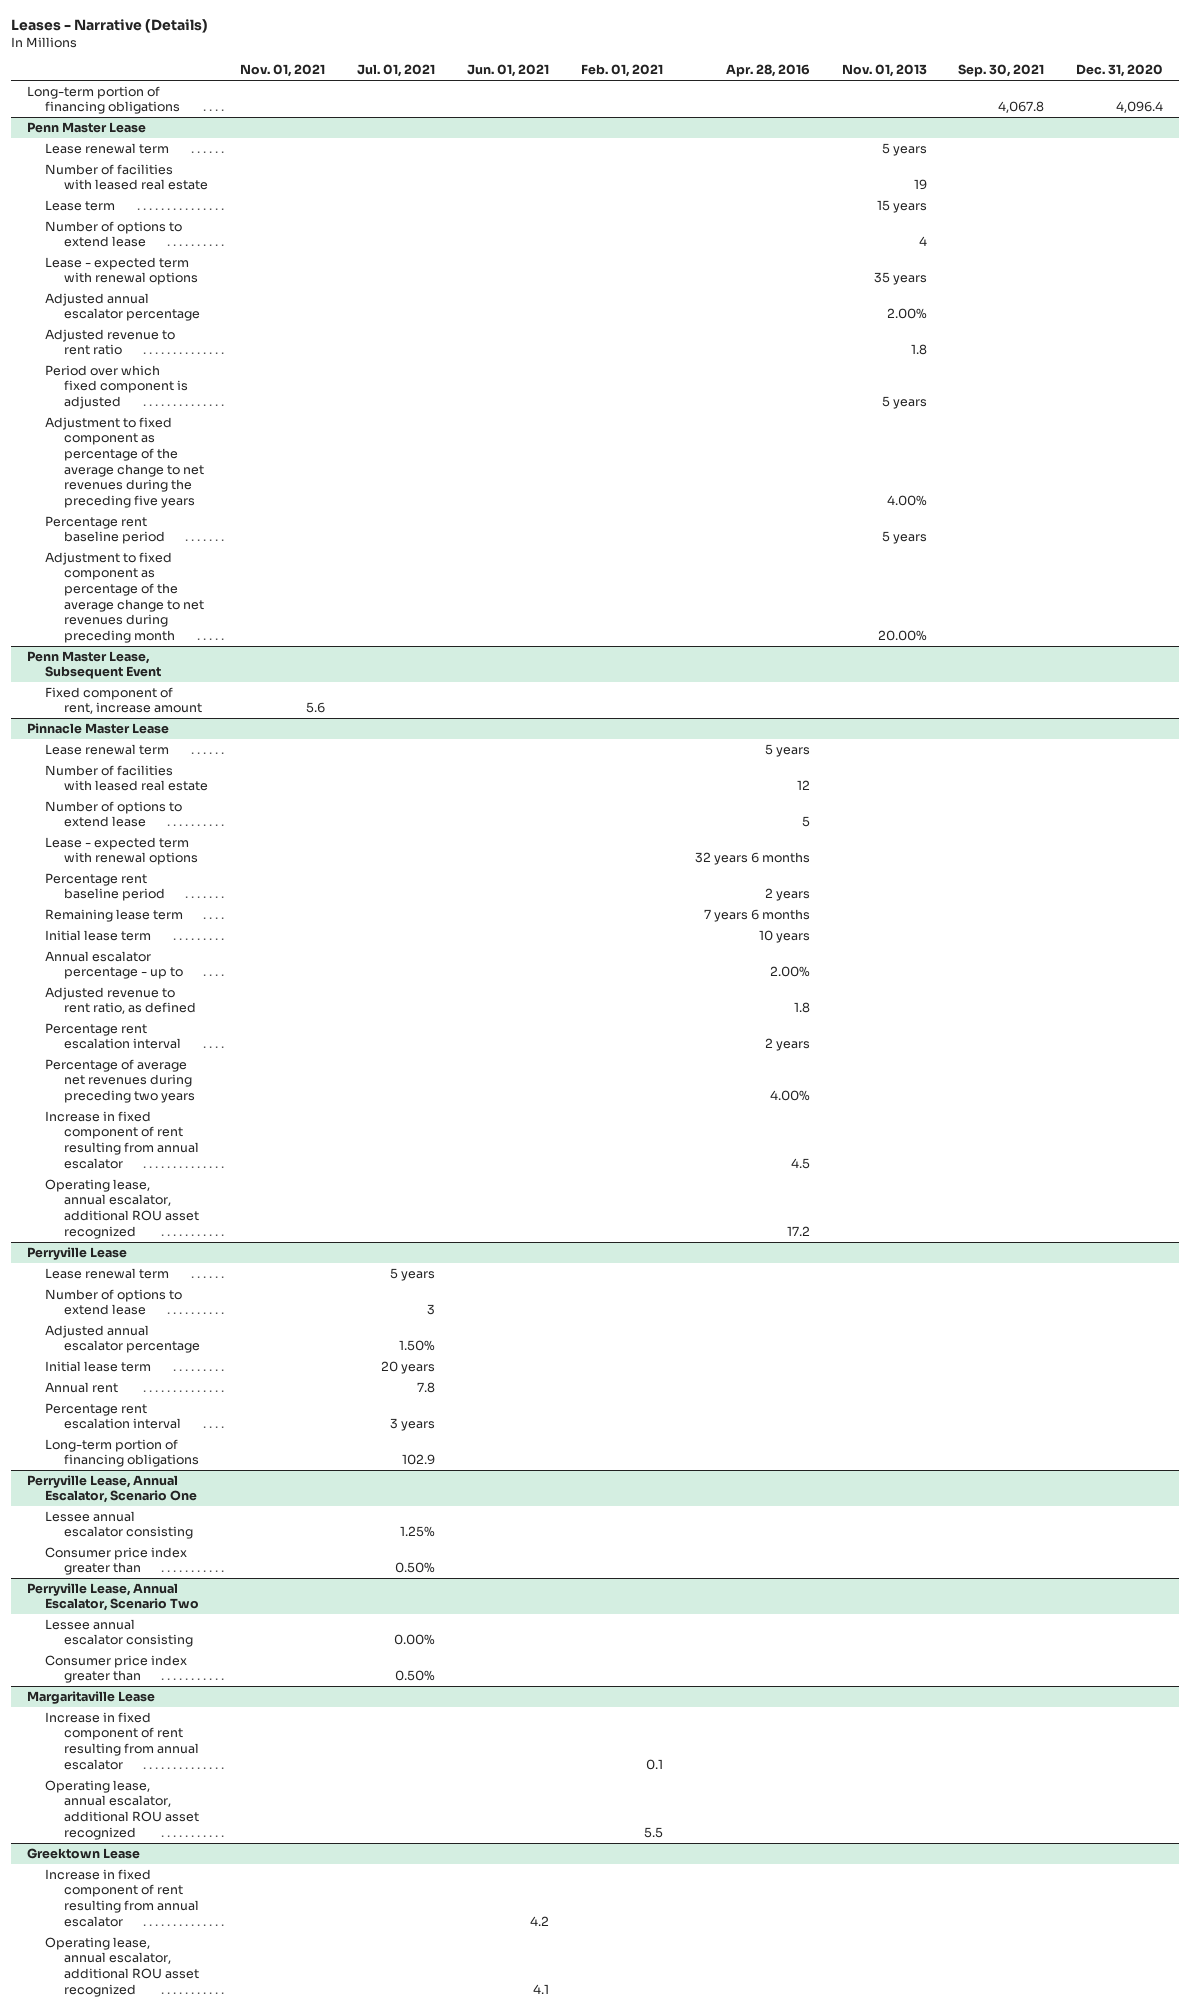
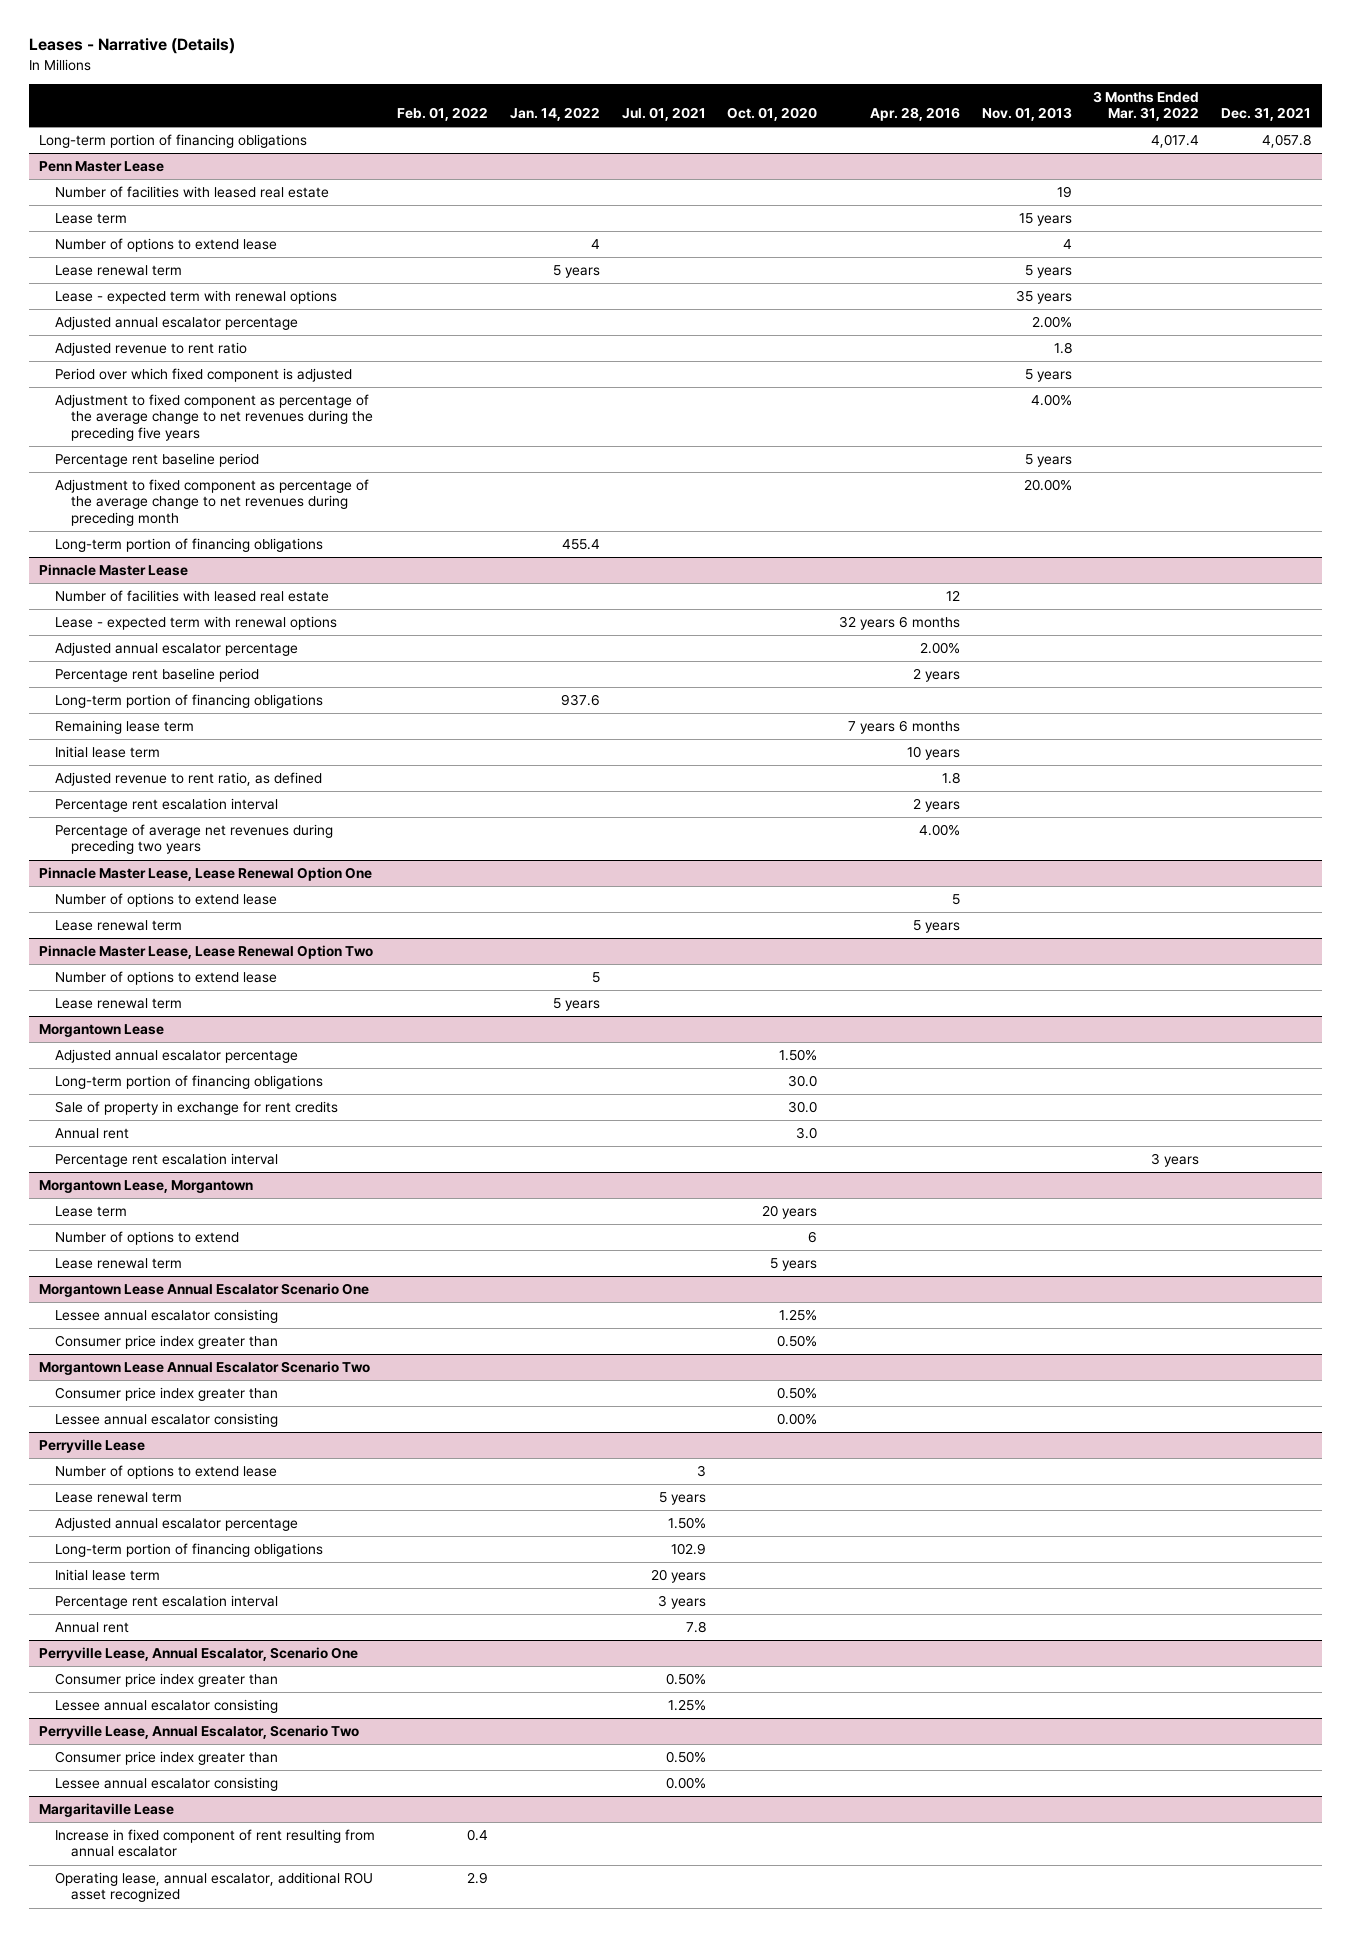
- | Nov. 01, 2021 | Jul. 01, 2021 | Jun. 01, 2021 | Feb. 01, 2021 | Apr. 28, 2016 | Nov. 01, 2013 | Sep. 30, 2021 | Dec. 31, 2020
+ | Feb. 01, 2022 | Jan. 14, 2022 | Jul. 01, 2021 | Oct. 01, 2020 | Apr. 28, 2016 | Nov. 01, 2013 | 3 Months Ended Mar. 31, 2022 | Dec. 31, 2021
@ Penn Master Lease
moved down: Lease renewal term | | 5 years | | | | 5 years | |
- Penn Master Lease, Subsequent Event
- Fixed component of rent, increase amount | 5.6 | | | | | | |
@ Penn Master Lease
+ Long-term portion of financing obligations | | 455.4 | | | | | |
@ Pinnacle Master Lease
- Lease renewal term | | | | | 5 years | | |
- Number of options to extend lease | | | | | 5 | | |
+ Adjusted annual escalator percentage | | | | | 2.00% | | |
+ Long-term portion of financing obligations | | 937.6 | | | | | |
- Annual escalator percentage - up to | | | | | 2.00% | | |
- Increase in fixed component of rent resulting from annual escalator | | | | | 4.5 | | |
- Operating lease, annual escalator, additional ROU asset recognized | | | | | 17.2 | | |
+ Pinnacle Master Lease, Lease Renewal Option One
+ Number of options to extend lease | | | | | 5 | | |
+ Lease renewal term | | | | | 5 years | | |
+ Pinnacle Master Lease, Lease Renewal Option Two
+ Number of options to extend lease | | 5 | | | | | |
+ Lease renewal term | | 5 years | | | | | |
+ Morgantown Lease
+ Adjusted annual escalator percentage | | | | 1.50% | | | |
+ Long-term portion of financing obligations | | | | 30.0 | | | |
+ Sale of property in exchange for rent credits | | | | 30.0 | | | |
+ Annual rent | | | | 3.0 | | | |
+ Percentage rent escalation interval | | | | | | | 3 years |
+ Morgantown Lease, Morgantown
+ Lease term | | | | 20 years | | | |
+ Number of options to extend | | | | 6 | | | |
+ Lease renewal term | | | | 5 years | | | |
+ Morgantown Lease Annual Escalator Scenario One
+ Lessee annual escalator consisting | | | | 1.25% | | | |
+ Consumer price index greater than | | | | 0.50% | | | |
+ Morgantown Lease Annual Escalator Scenario Two
+ Consumer price index greater than | | | | 0.50% | | | |
+ Lessee annual escalator consisting | | | | 0.00% | | | |
@ Perryville Lease
moved down: Lease renewal term | | | 5 years | | | | |
moved up: Long-term portion of financing obligations | | | 102.9 | | | | |
moved down: Annual rent | | | 7.8 | | | | |
@ Perryville Lease, Annual Escalator, Scenario One
moved down: Lessee annual escalator consisting | | | 1.25% | | | | |
@ Perryville Lease, Annual Escalator, Scenario Two
moved down: Lessee annual escalator consisting | | | 0.00% | | | | |
- Greektown Lease
- Increase in fixed component of rent resulting from annual escalator | | | 4.2 | | | | |
- Operating lease, annual escalator, additional ROU asset recognized | | | 4.1 | | | | |

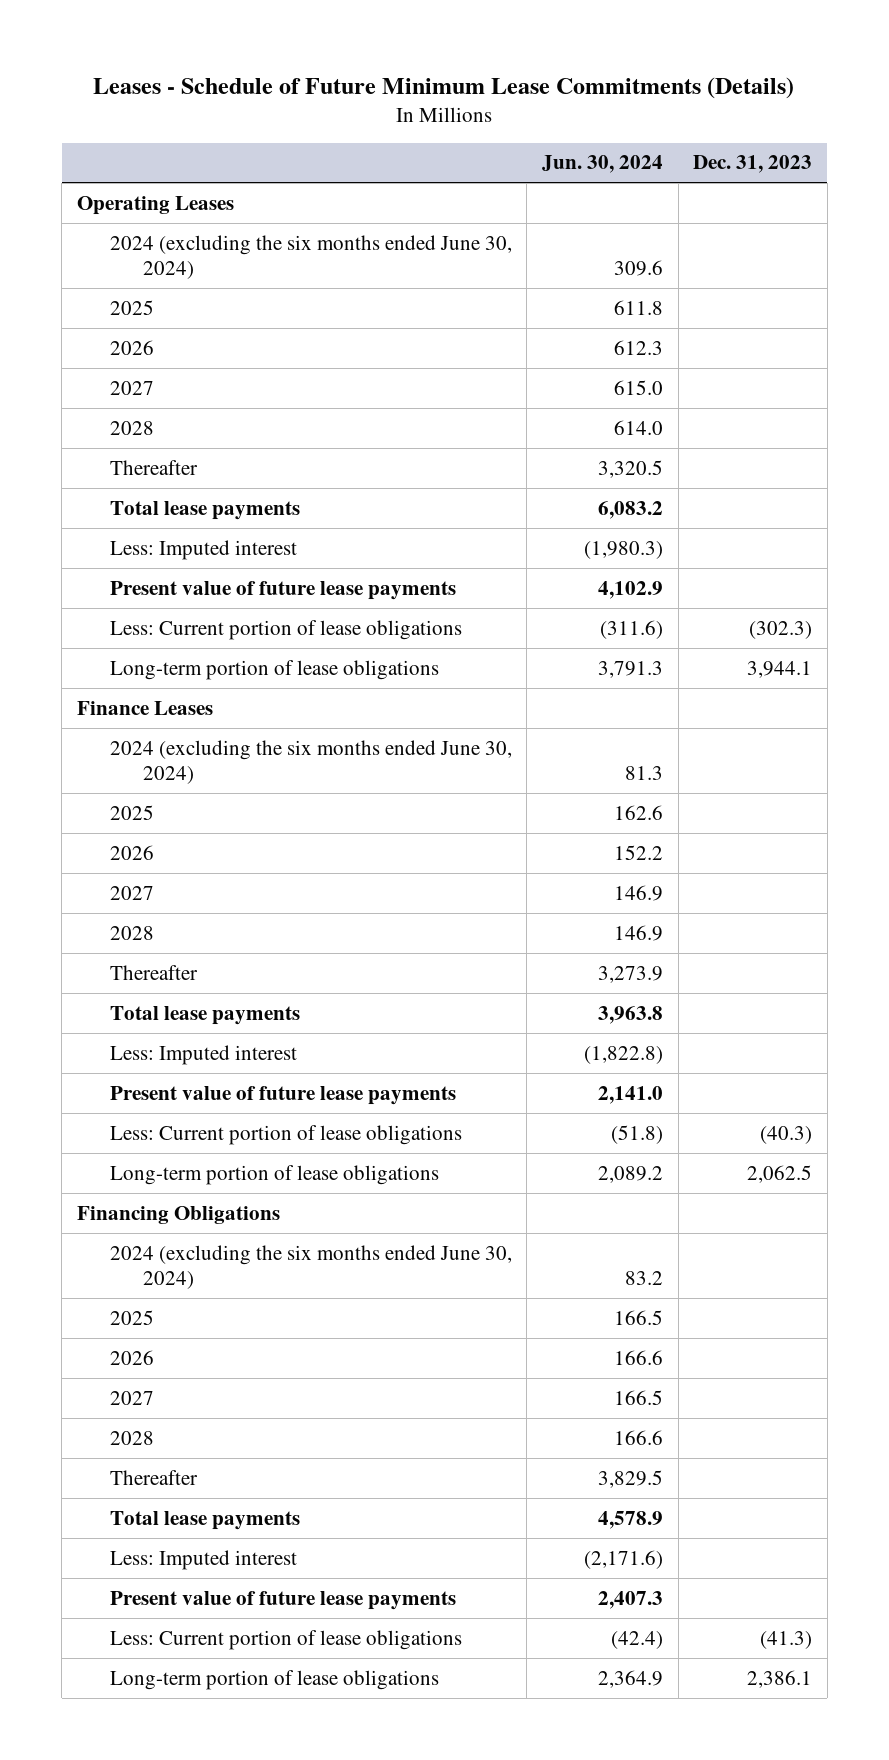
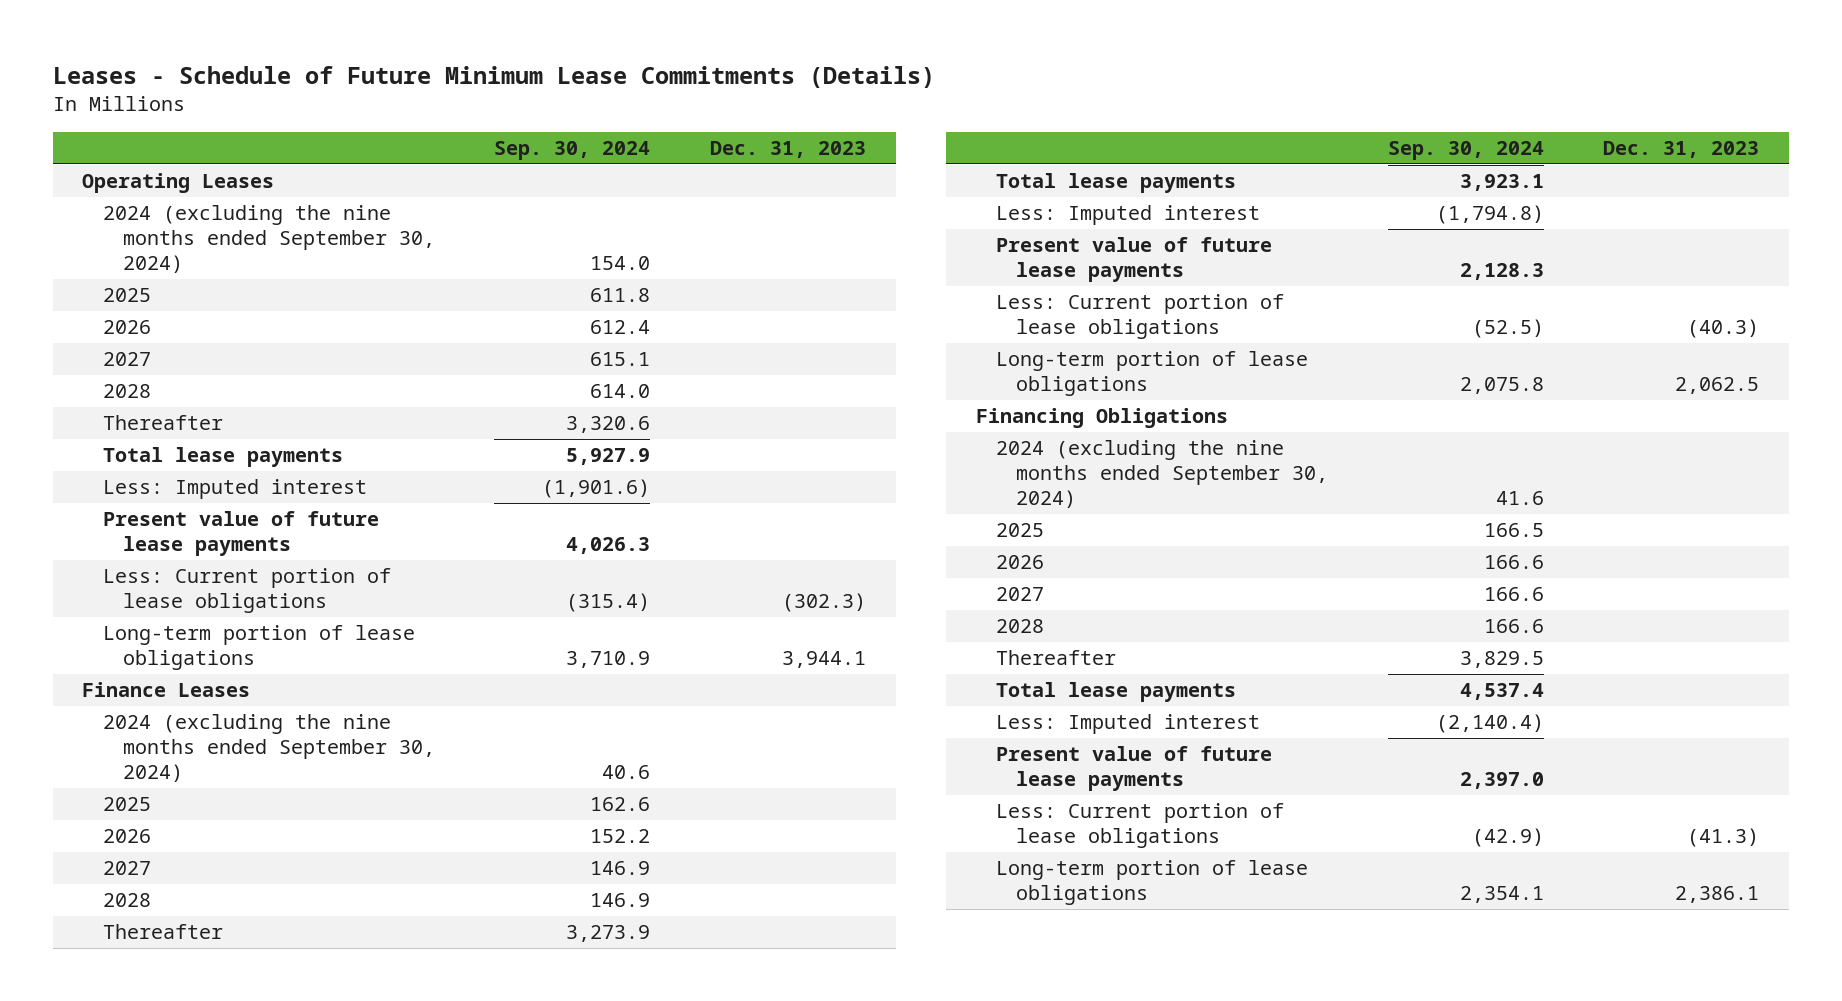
- | Jun. 30, 2024 | Dec. 31, 2023
+ | Sep. 30, 2024 | Dec. 31, 2023
- 2024 (excluding the six months ended June 30, 2024) | 309.6 |
+ 2024 (excluding the nine months ended September 30, 2024) | 154.0 |
- 2024 (excluding the six months ended June 30, 2024) | 81.3 |
+ 2024 (excluding the nine months ended September 30, 2024) | 40.6 |
- 2024 (excluding the six months ended June 30, 2024) | 83.2 |
+ 2024 (excluding the nine months ended September 30, 2024) | 41.6 |

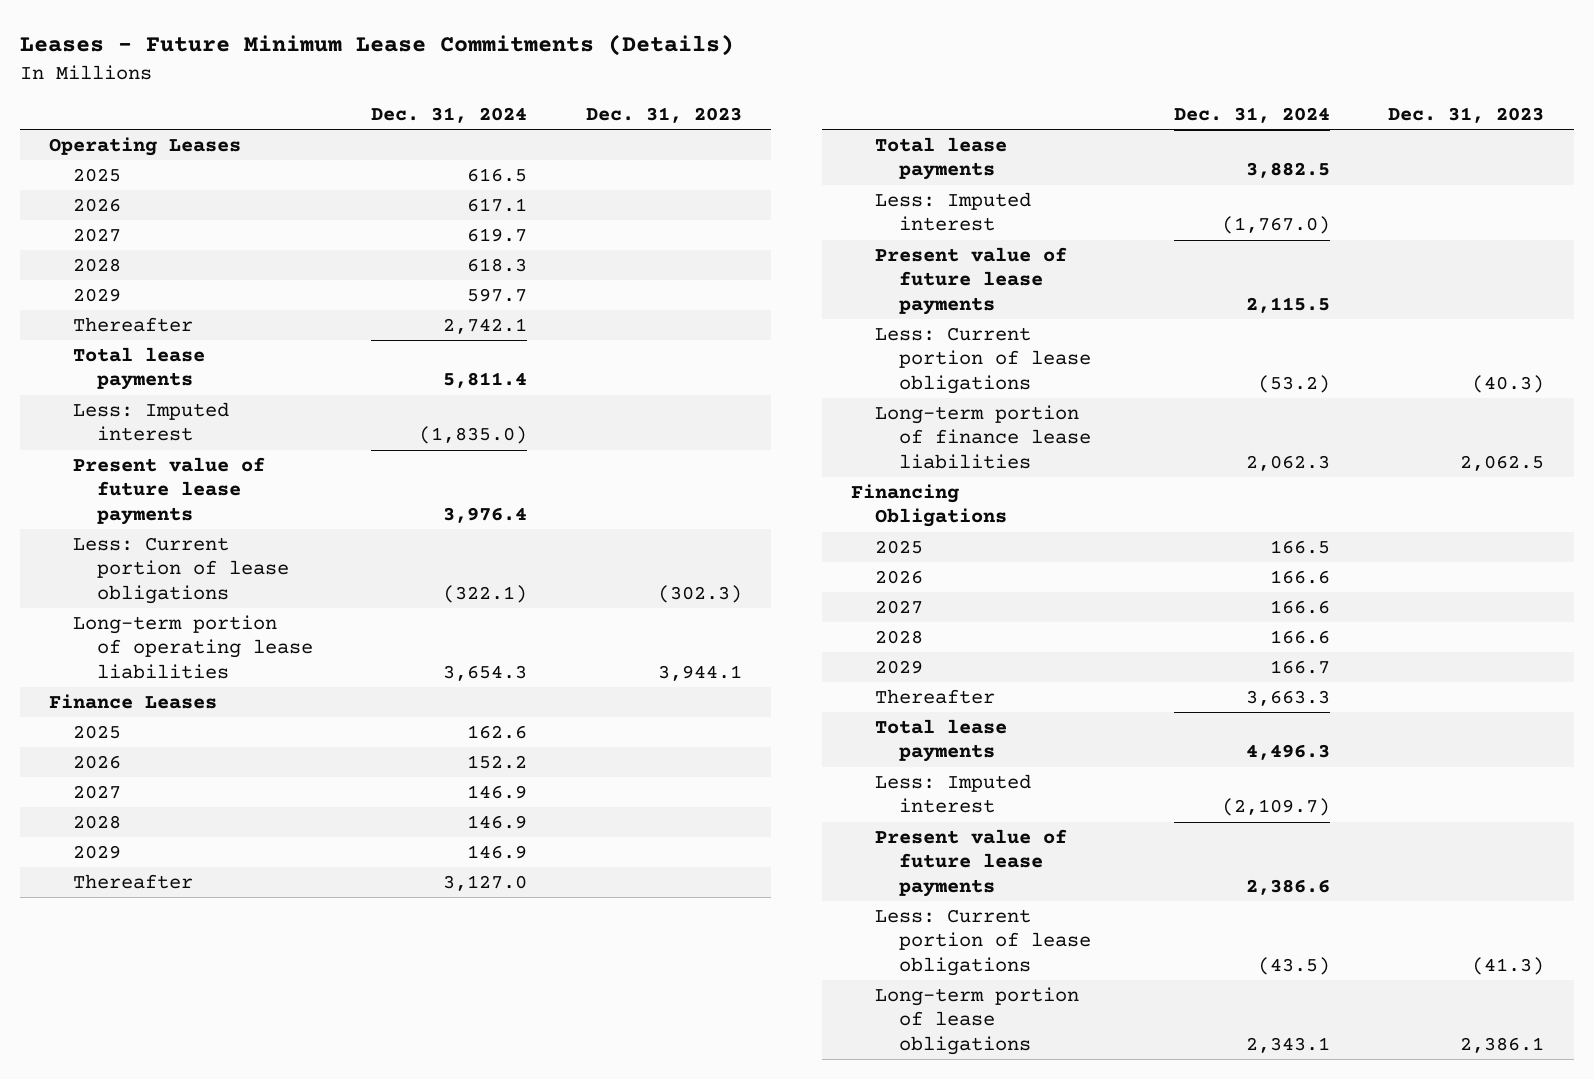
- Leases - Schedule of Future Minimum Lease Commitments (Details)
+ Leases - Future Minimum Lease Commitments (Details)
- | Sep. 30, 2024 | Dec. 31, 2023
+ | Dec. 31, 2024 | Dec. 31, 2023
- 2024 (excluding the nine months ended September 30, 2024) | 154.0 |
+ 2029 | 597.7 |
- Long-term portion of lease obligations | 3,710.9 | 3,944.1
+ Long-term portion of operating lease liabilities | 3,654.3 | 3,944.1
- 2024 (excluding the nine months ended September 30, 2024) | 40.6 |
+ 2029 | 146.9 |
- Long-term portion of lease obligations | 2,075.8 | 2,062.5
+ Long-term portion of finance lease liabilities | 2,062.3 | 2,062.5
- 2024 (excluding the nine months ended September 30, 2024) | 41.6 |
+ 2029 | 166.7 |

